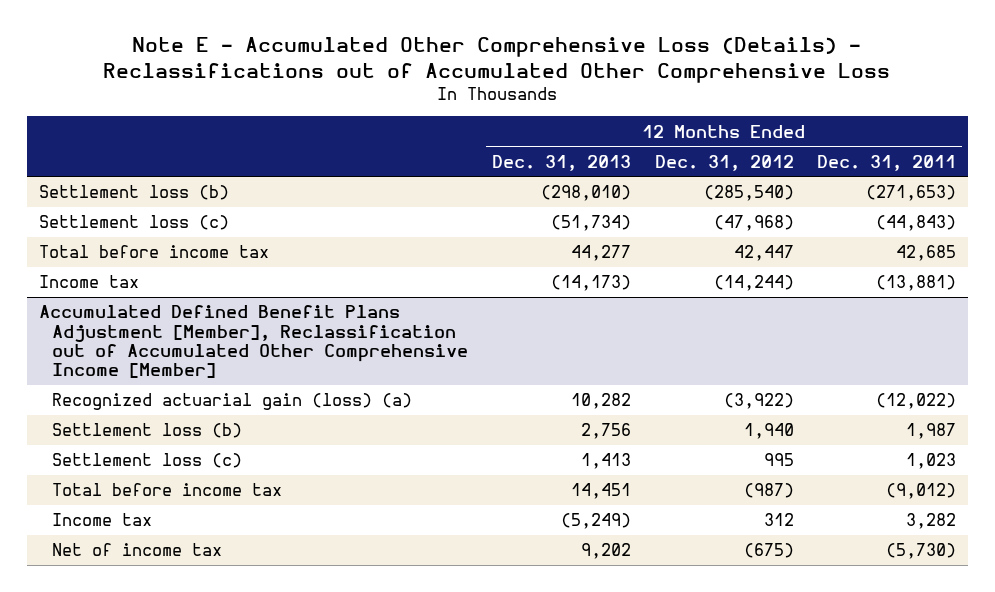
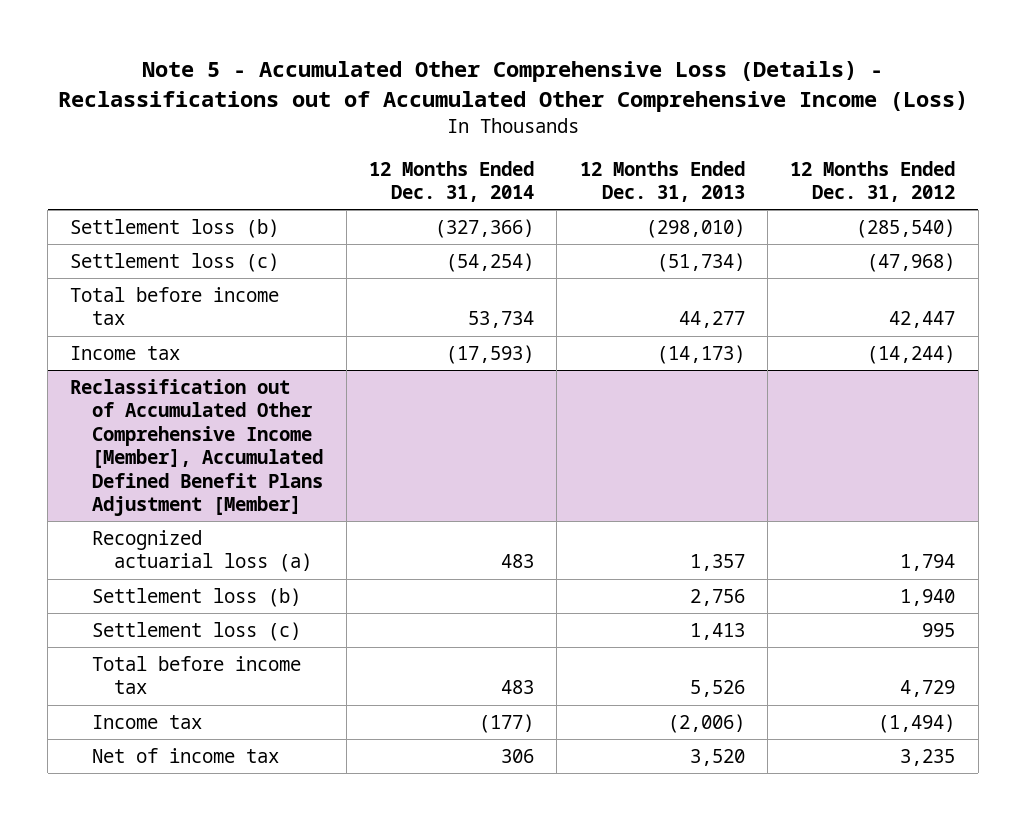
- Note E - Accumulated Other Comprehensive Loss (Details) - Reclassifications out of Accumulated Other Comprehensive Loss
+ Note 5 - Accumulated Other Comprehensive Loss (Details) - Reclassifications out of Accumulated Other Comprehensive Income (Loss)
- | 12 Months Ended Dec. 31, 2013 | 12 Months Ended Dec. 31, 2012 | 12 Months Ended Dec. 31, 2011
+ | 12 Months Ended Dec. 31, 2014 | 12 Months Ended Dec. 31, 2013 | 12 Months Ended Dec. 31, 2012
- Accumulated Defined Benefit Plans Adjustment [Member], Reclassification out of Accumulated Other Comprehensive Income [Member]
- Recognized actuarial gain (loss) (a) | 10,282 | (3,922) | (12,022)
+ Reclassification out of Accumulated Other Comprehensive Income [Member], Accumulated Defined Benefit Plans Adjustment [Member]
+ Recognized actuarial loss (a) | 483 | 1,357 | 1,794
- Total before income tax | 14,451 | (987) | (9,012)
- Income tax | (5,249) | 312 | 3,282
- Net of income tax | 9,202 | (675) | (5,730)
+ Total before income tax | 483 | 5,526 | 4,729
+ Income tax | (177) | (2,006) | (1,494)
+ Net of income tax | 306 | 3,520 | 3,235

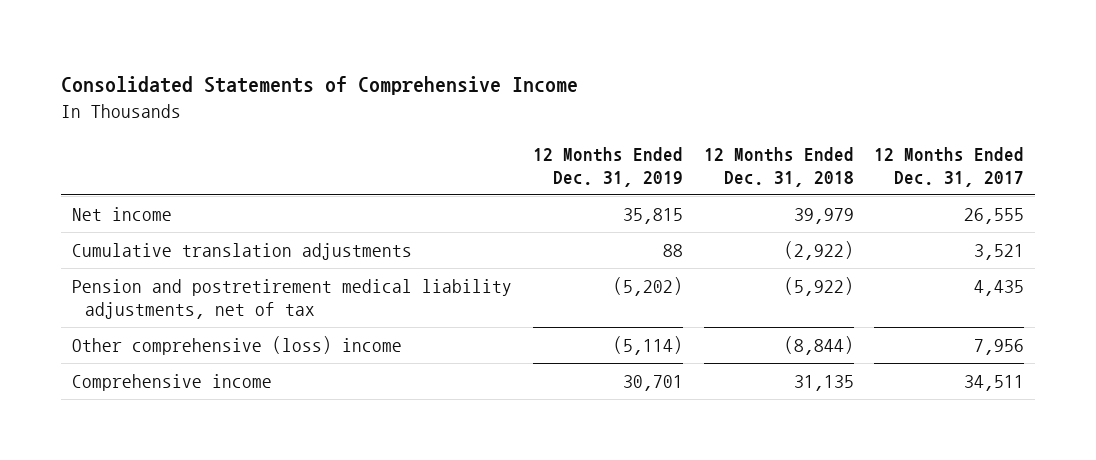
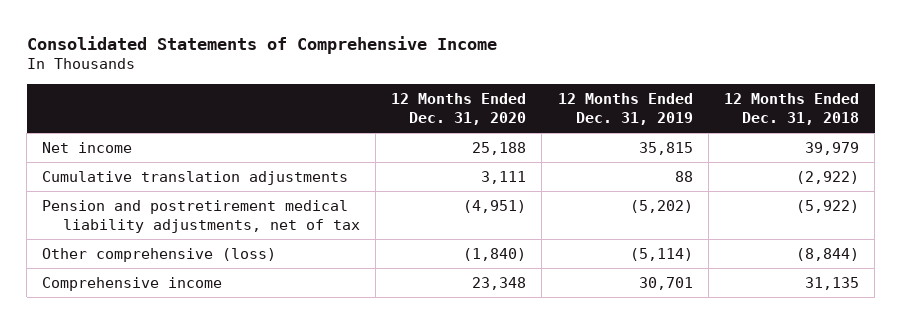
- | 12 Months Ended Dec. 31, 2019 | 12 Months Ended Dec. 31, 2018 | 12 Months Ended Dec. 31, 2017
+ | 12 Months Ended Dec. 31, 2020 | 12 Months Ended Dec. 31, 2019 | 12 Months Ended Dec. 31, 2018
- Other comprehensive (loss) income | (5,114) | (8,844) | 7,956
+ Other comprehensive (loss) | (1,840) | (5,114) | (8,844)

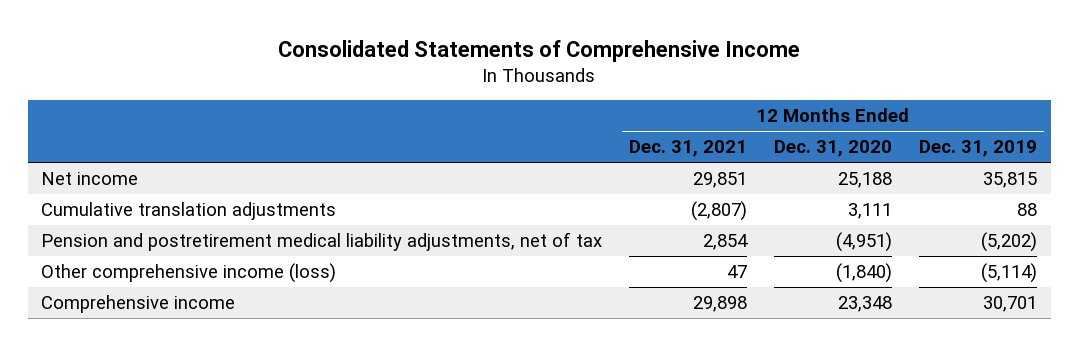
- | 12 Months Ended Dec. 31, 2020 | 12 Months Ended Dec. 31, 2019 | 12 Months Ended Dec. 31, 2018
+ | 12 Months Ended Dec. 31, 2021 | 12 Months Ended Dec. 31, 2020 | 12 Months Ended Dec. 31, 2019
- Other comprehensive (loss) | (1,840) | (5,114) | (8,844)
+ Other comprehensive income (loss) | 47 | (1,840) | (5,114)

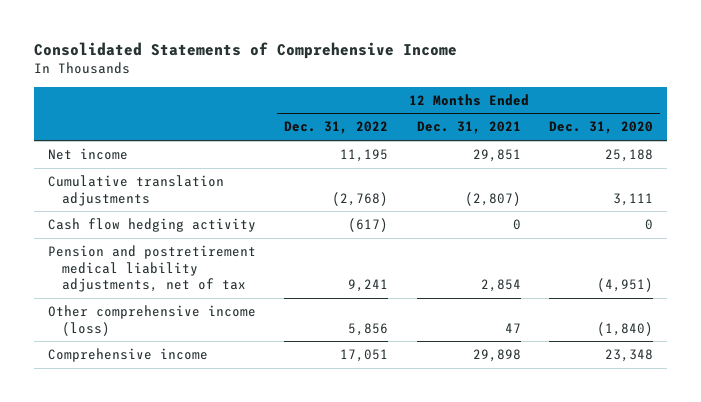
- | 12 Months Ended Dec. 31, 2021 | 12 Months Ended Dec. 31, 2020 | 12 Months Ended Dec. 31, 2019
+ | 12 Months Ended Dec. 31, 2022 | 12 Months Ended Dec. 31, 2021 | 12 Months Ended Dec. 31, 2020
+ Cash flow hedging activity | (617) | 0 | 0

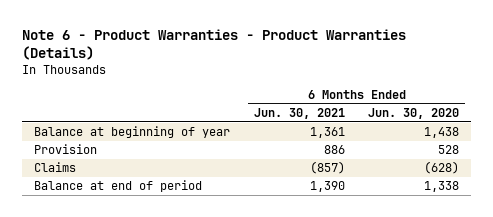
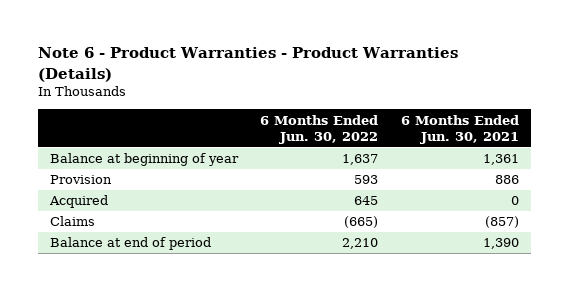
- | 6 Months Ended Jun. 30, 2021 | 6 Months Ended Jun. 30, 2020
+ | 6 Months Ended Jun. 30, 2022 | 6 Months Ended Jun. 30, 2021
+ Acquired | 645 | 0

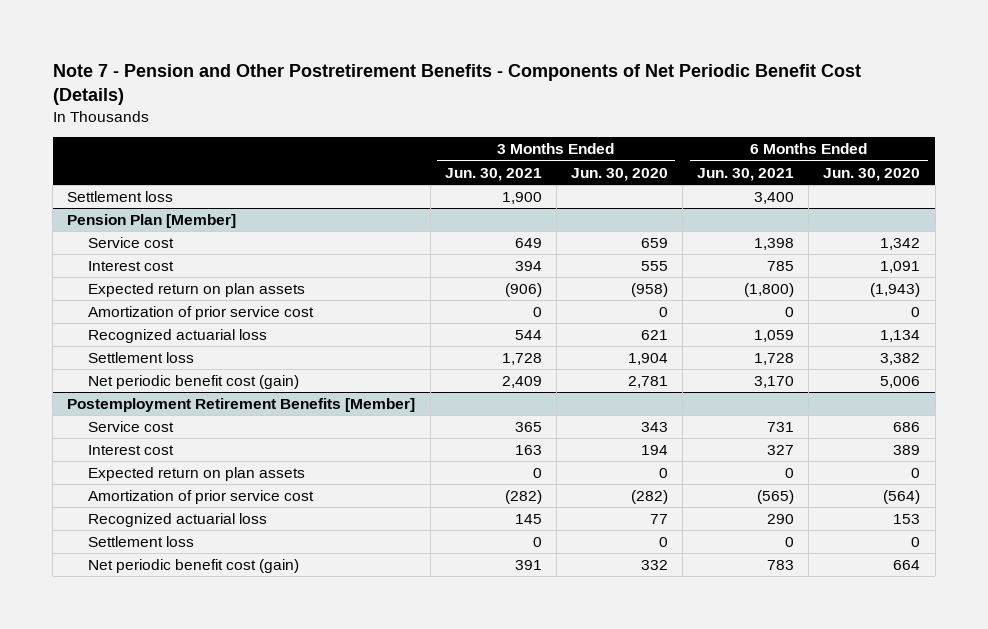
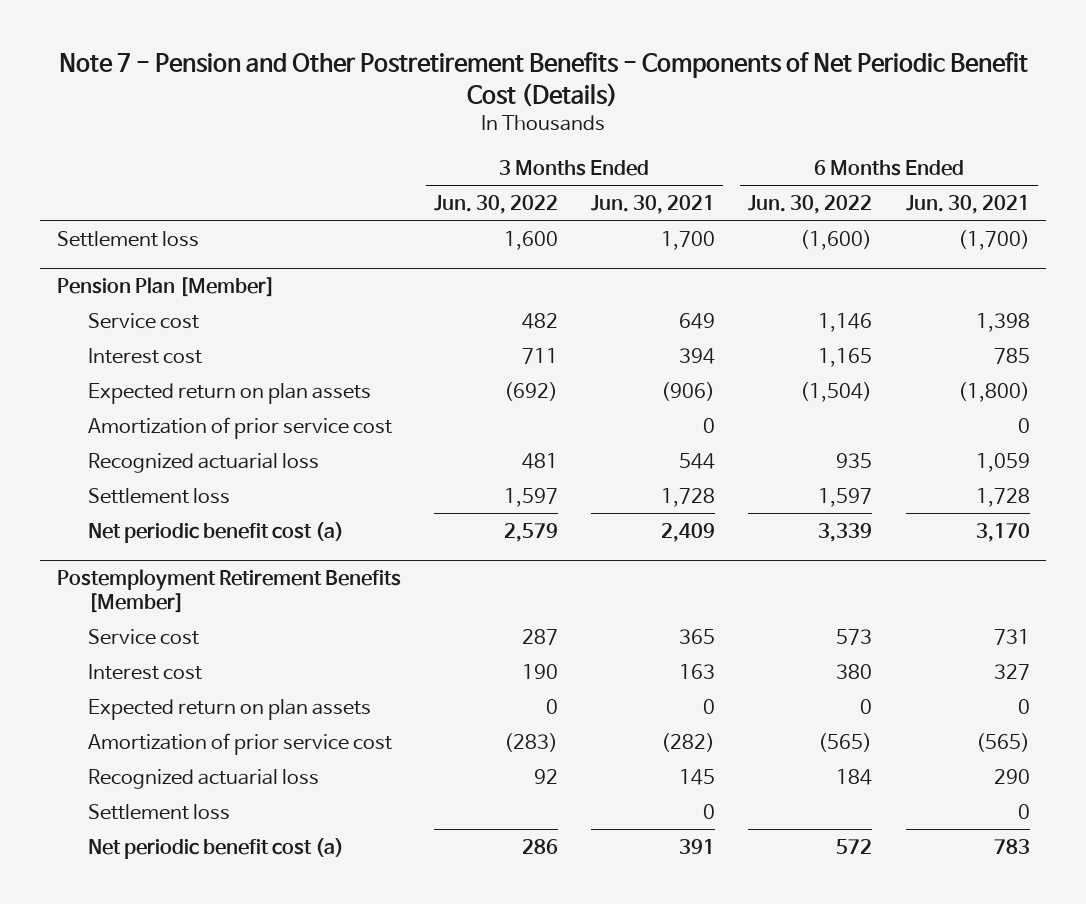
- | 3 Months Ended Jun. 30, 2021 | 3 Months Ended Jun. 30, 2020 | 6 Months Ended Jun. 30, 2021 | 6 Months Ended Jun. 30, 2020
+ | 3 Months Ended Jun. 30, 2022 | 3 Months Ended Jun. 30, 2021 | 6 Months Ended Jun. 30, 2022 | 6 Months Ended Jun. 30, 2021
- Settlement loss | 1,900 | | 3,400 |
+ Settlement loss | 1,600 | 1,700 | (1,600) | (1,700)
@ Pension Plan [Member]
- Net periodic benefit cost (gain) | 2,409 | 2,781 | 3,170 | 5,006
+ Net periodic benefit cost (a) | 2,579 | 2,409 | 3,339 | 3,170
@ Postemployment Retirement Benefits [Member]
- Net periodic benefit cost (gain) | 391 | 332 | 783 | 664
+ Net periodic benefit cost (a) | 286 | 391 | 572 | 783

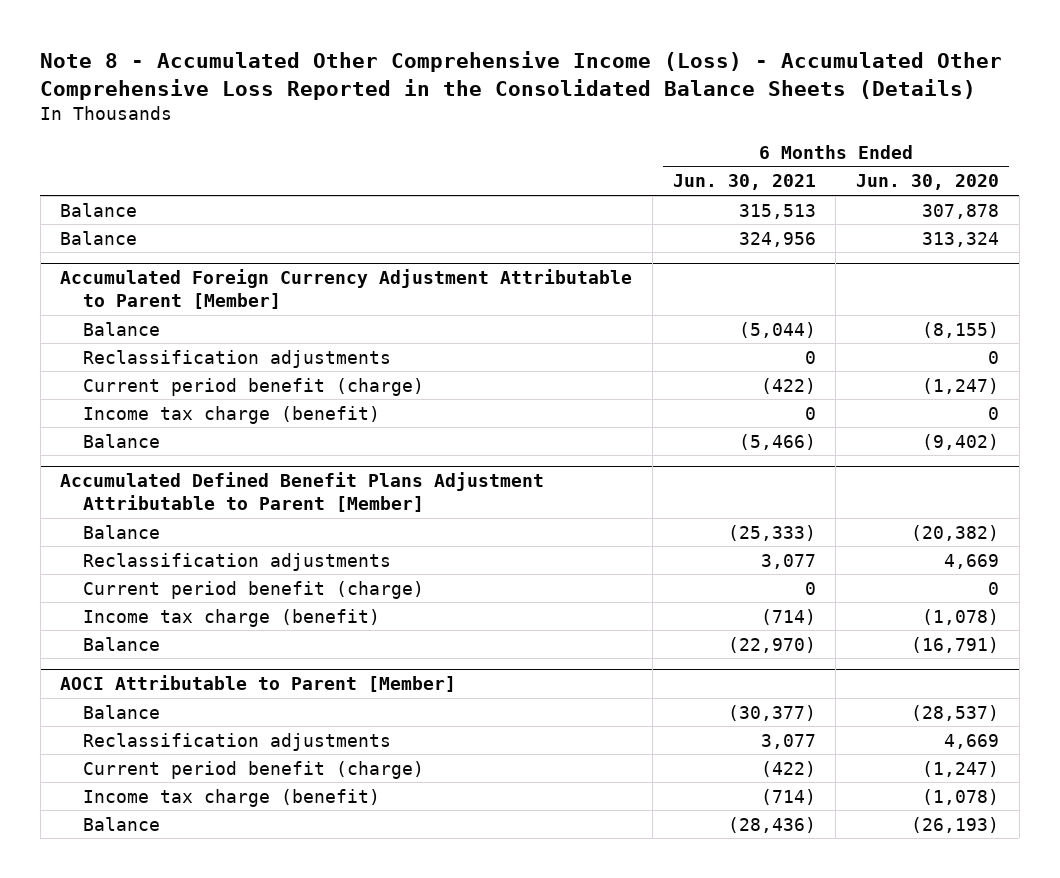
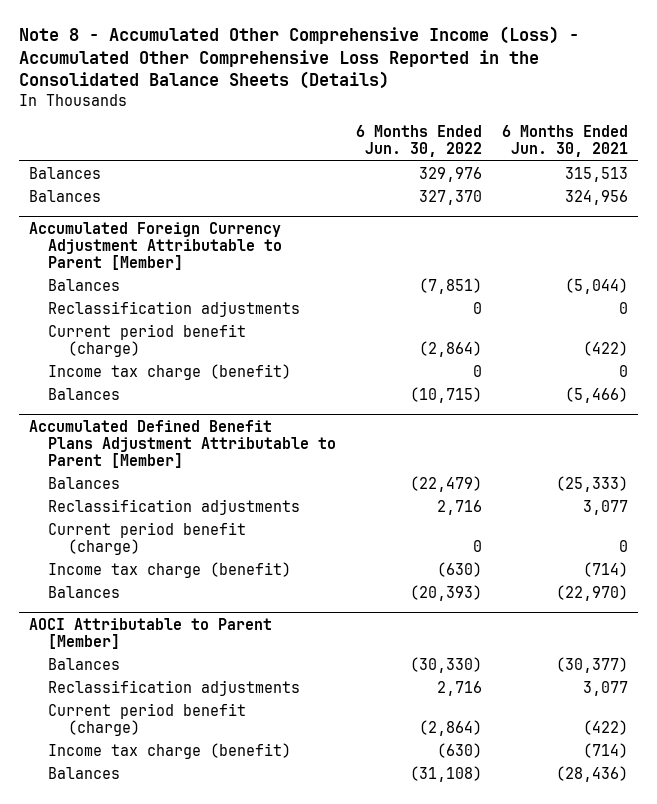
- | 6 Months Ended Jun. 30, 2021 | 6 Months Ended Jun. 30, 2020
+ | 6 Months Ended Jun. 30, 2022 | 6 Months Ended Jun. 30, 2021
- Balance | 315,513 | 307,878
- Balance | 324,956 | 313,324
+ Balances | 329,976 | 315,513
+ Balances | 327,370 | 324,956
@ Accumulated Foreign Currency Adjustment Attributable to Parent [Member]
- Balance | (5,044) | (8,155)
+ Balances | (7,851) | (5,044)
- Balance | (5,466) | (9,402)
+ Balances | (10,715) | (5,466)
@ Accumulated Defined Benefit Plans Adjustment Attributable to Parent [Member]
- Balance | (25,333) | (20,382)
+ Balances | (22,479) | (25,333)
- Balance | (22,970) | (16,791)
+ Balances | (20,393) | (22,970)
@ AOCI Attributable to Parent [Member]
- Balance | (30,377) | (28,537)
+ Balances | (30,330) | (30,377)
- Balance | (28,436) | (26,193)
+ Balances | (31,108) | (28,436)

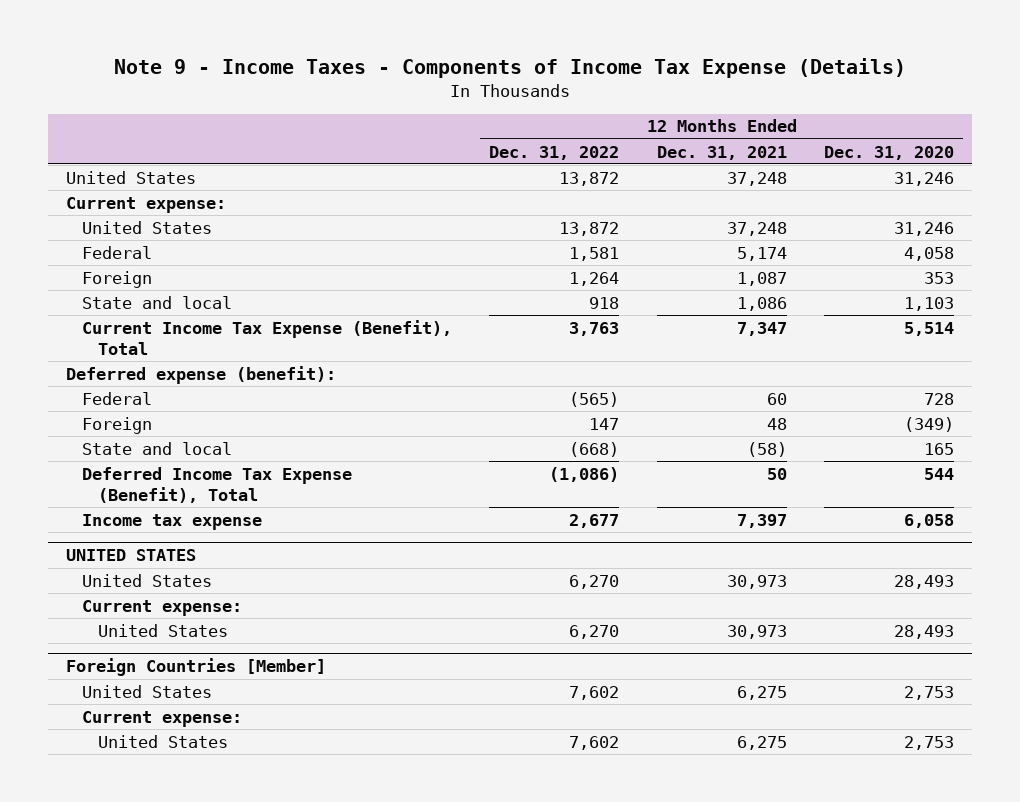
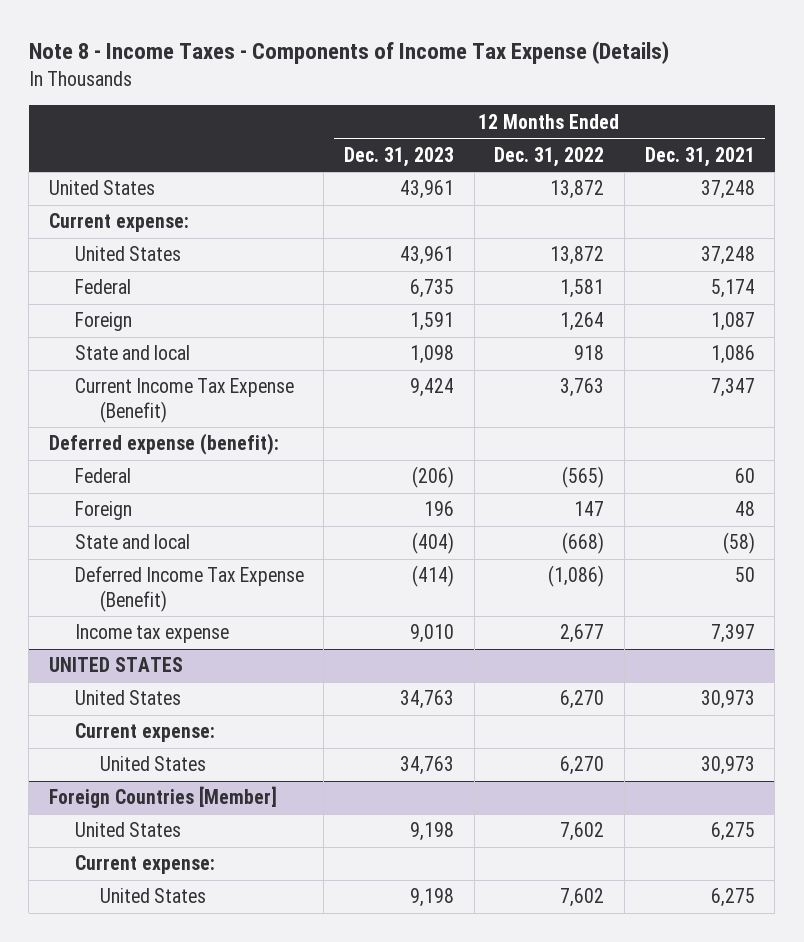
- Note 9 - Income Taxes - Components of Income Tax Expense (Details)
+ Note 8 - Income Taxes - Components of Income Tax Expense (Details)
- | 12 Months Ended Dec. 31, 2022 | 12 Months Ended Dec. 31, 2021 | 12 Months Ended Dec. 31, 2020
+ | 12 Months Ended Dec. 31, 2023 | 12 Months Ended Dec. 31, 2022 | 12 Months Ended Dec. 31, 2021
- Current Income Tax Expense (Benefit), Total | 3,763 | 7,347 | 5,514
+ Current Income Tax Expense (Benefit) | 9,424 | 3,763 | 7,347
- Deferred Income Tax Expense (Benefit), Total | (1,086) | 50 | 544
+ Deferred Income Tax Expense (Benefit) | (414) | (1,086) | 50

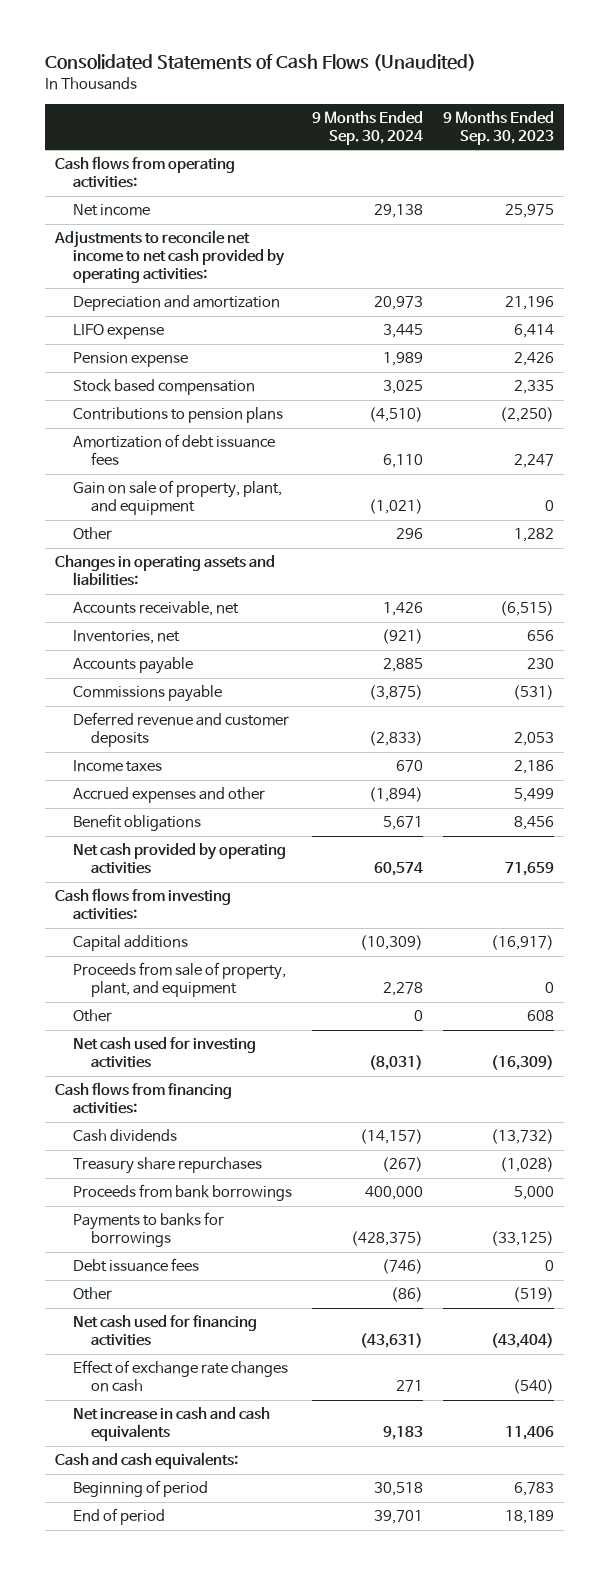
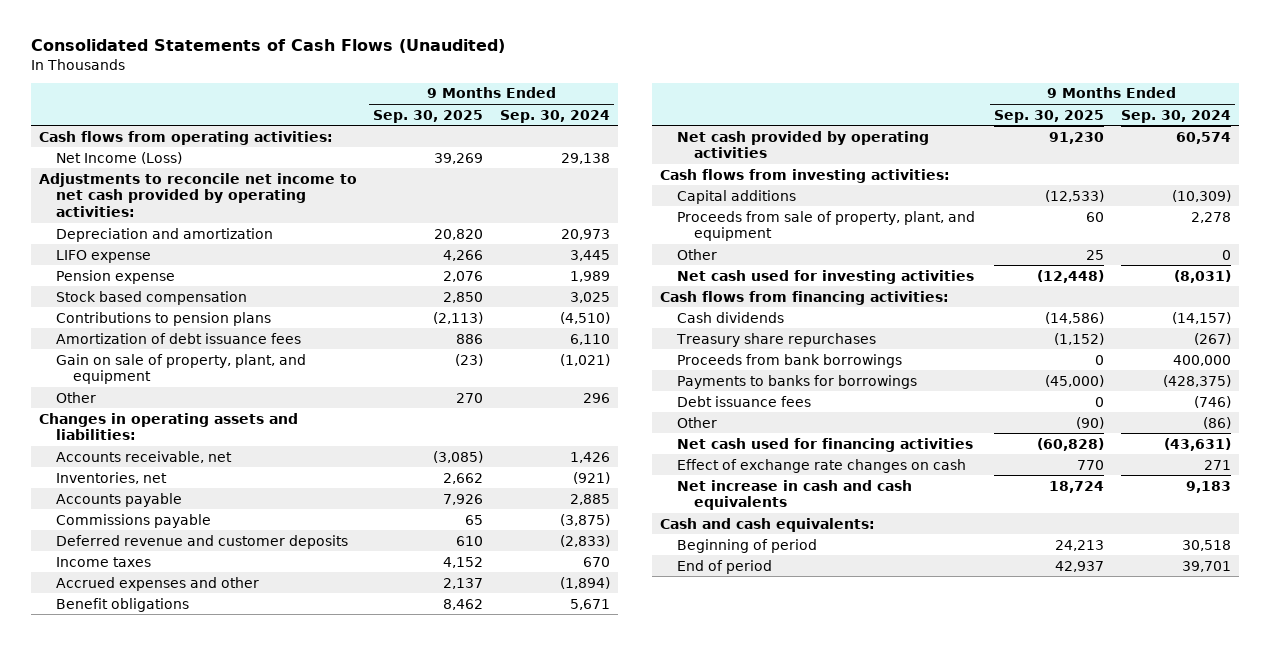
- | 9 Months Ended Sep. 30, 2024 | 9 Months Ended Sep. 30, 2023
+ | 9 Months Ended Sep. 30, 2025 | 9 Months Ended Sep. 30, 2024
- Net income | 29,138 | 25,975
+ Net Income (Loss) | 39,269 | 29,138

